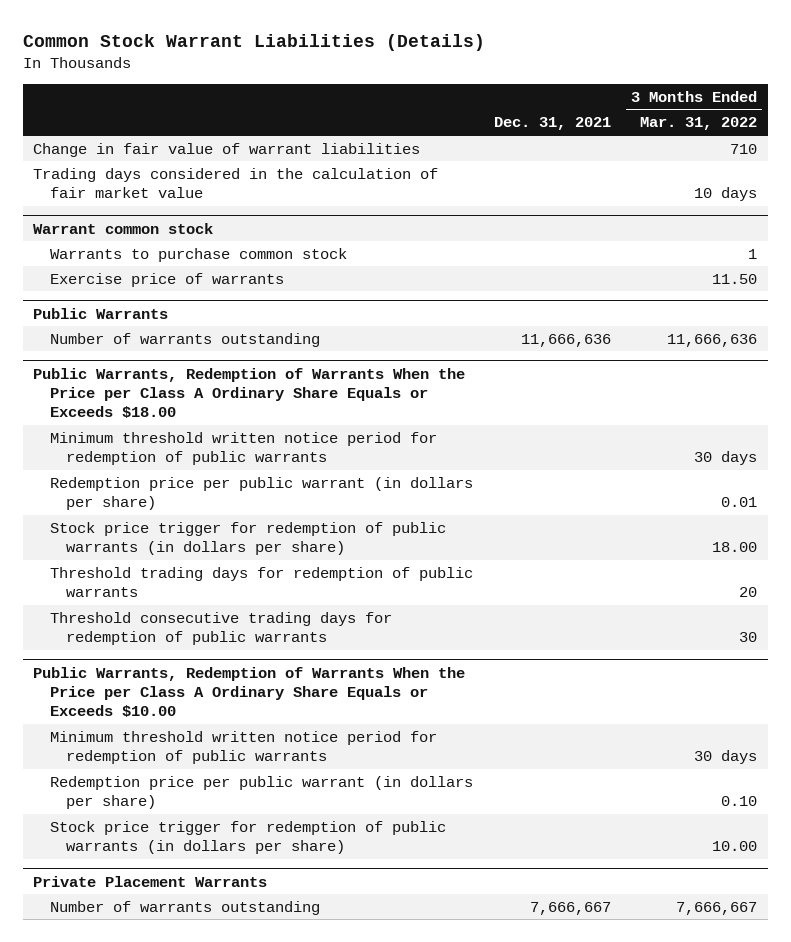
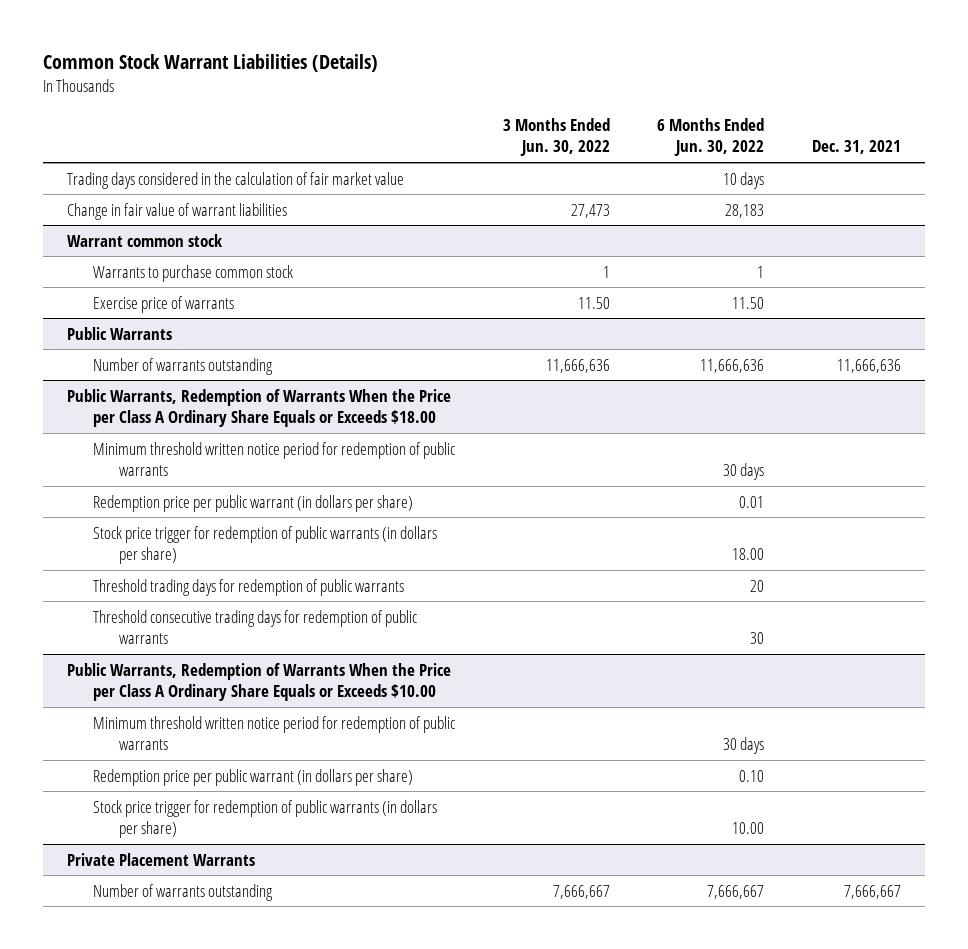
- | Dec. 31, 2021 | 3 Months Ended Mar. 31, 2022
+ | 3 Months Ended Jun. 30, 2022 | 6 Months Ended Jun. 30, 2022 | Dec. 31, 2021
moved down: Change in fair value of warrant liabilities | 27,473 | 28,183 |

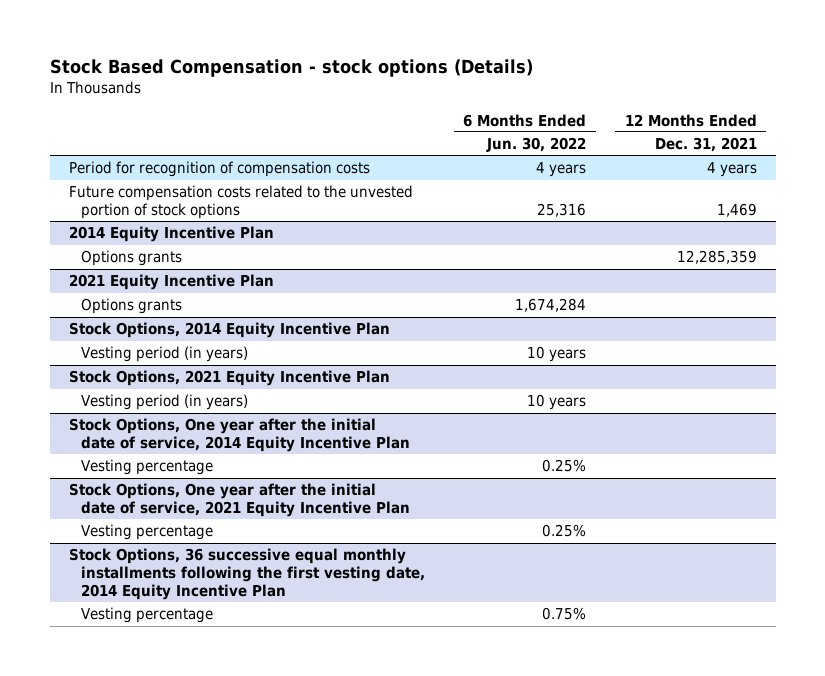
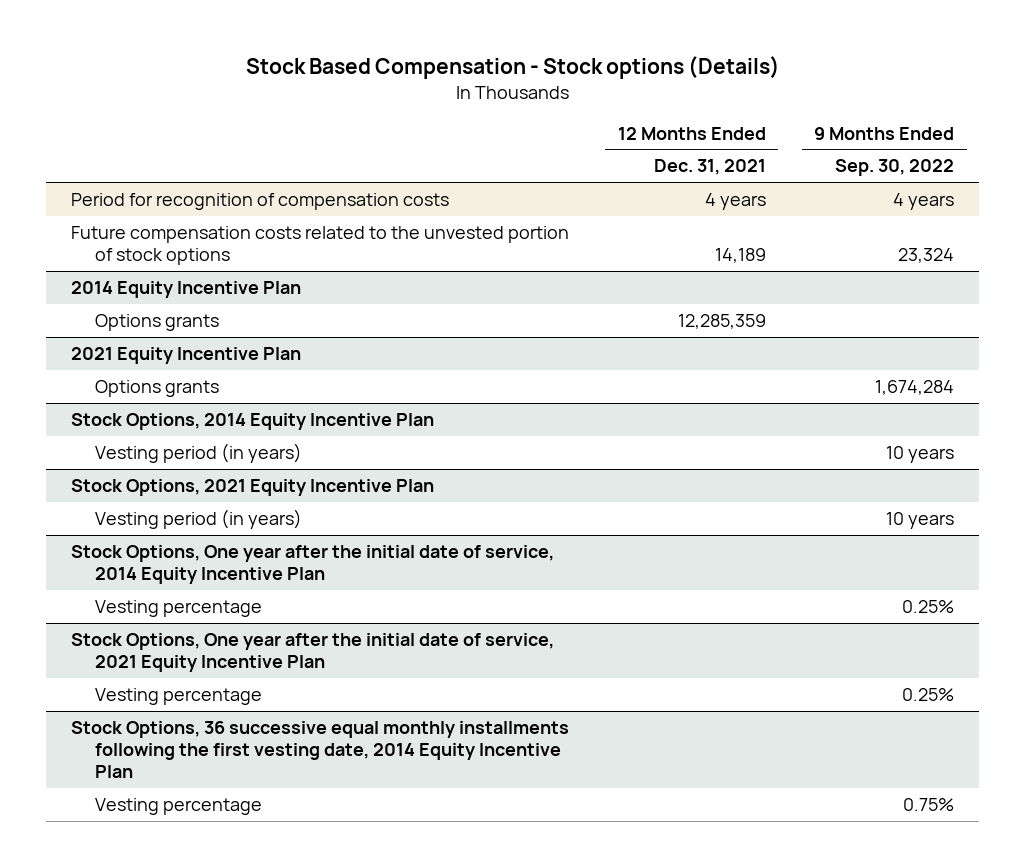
- Stock Based Compensation - stock options (Details)
+ Stock Based Compensation - Stock options (Details)
- | 6 Months Ended Jun. 30, 2022 | 12 Months Ended Dec. 31, 2021
+ | 12 Months Ended Dec. 31, 2021 | 9 Months Ended Sep. 30, 2022
- Future compensation costs related to the unvested portion of stock options | 25,316 | 1,469
+ Future compensation costs related to the unvested portion of stock options | 14,189 | 23,324

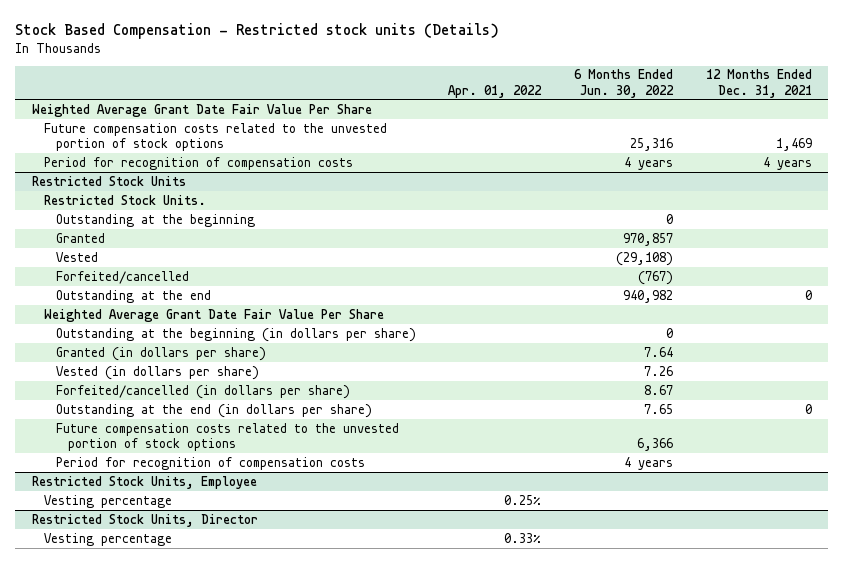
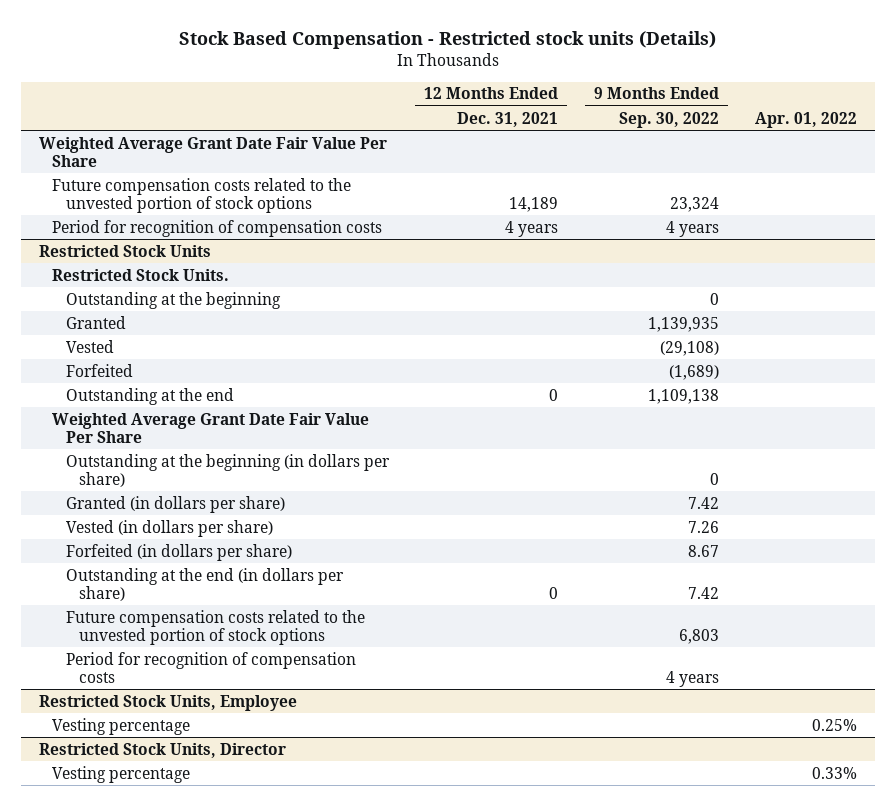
- | Apr. 01, 2022 | 6 Months Ended Jun. 30, 2022 | 12 Months Ended Dec. 31, 2021
+ | 12 Months Ended Dec. 31, 2021 | 9 Months Ended Sep. 30, 2022 | Apr. 01, 2022
- Future compensation costs related to the unvested portion of stock options | | 25,316 | 1,469
+ Future compensation costs related to the unvested portion of stock options | 14,189 | 23,324 |
@ Restricted Stock Units
- Forfeited/cancelled | | (767) |
+ Forfeited | | (1,689) |
- Forfeited/cancelled (in dollars per share) | | 8.67 |
+ Forfeited (in dollars per share) | | 8.67 |

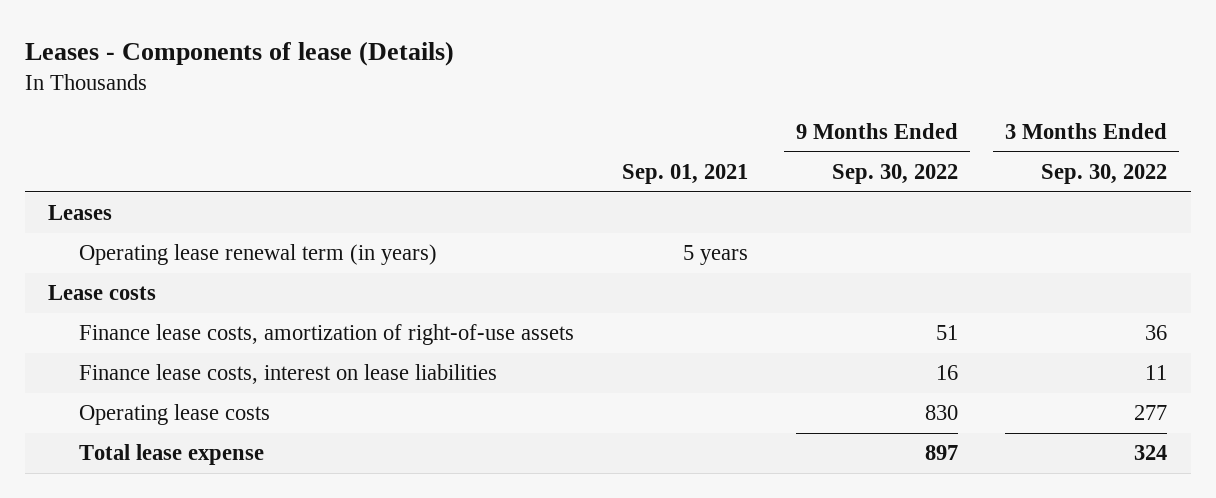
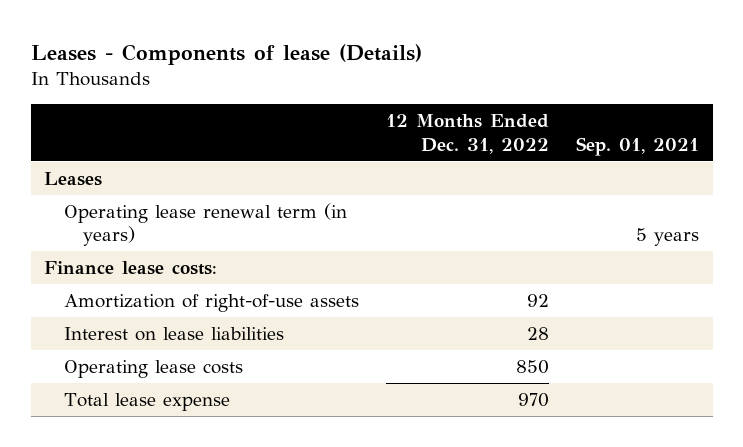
- | Sep. 01, 2021 | 9 Months Ended Sep. 30, 2022 | 3 Months Ended Sep. 30, 2022
+ | 12 Months Ended Dec. 31, 2022 | Sep. 01, 2021
- Lease costs
- Finance lease costs, amortization of right-of-use assets | | 51 | 36
- Finance lease costs, interest on lease liabilities | | 16 | 11
+ Finance lease costs:
+ Amortization of right-of-use assets | 92 |
+ Interest on lease liabilities | 28 |

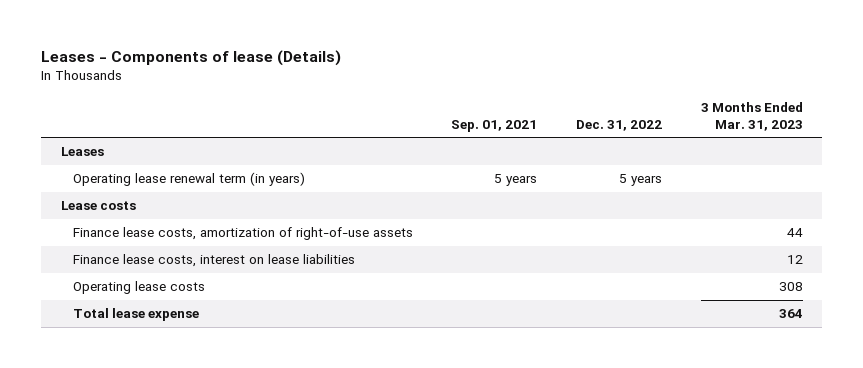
- | 12 Months Ended Dec. 31, 2022 | Sep. 01, 2021
+ | Sep. 01, 2021 | Dec. 31, 2022 | 3 Months Ended Mar. 31, 2023
- Finance lease costs:
- Amortization of right-of-use assets | 92 |
- Interest on lease liabilities | 28 |
+ Lease costs
+ Finance lease costs, amortization of right-of-use assets | | | 44
+ Finance lease costs, interest on lease liabilities | | | 12

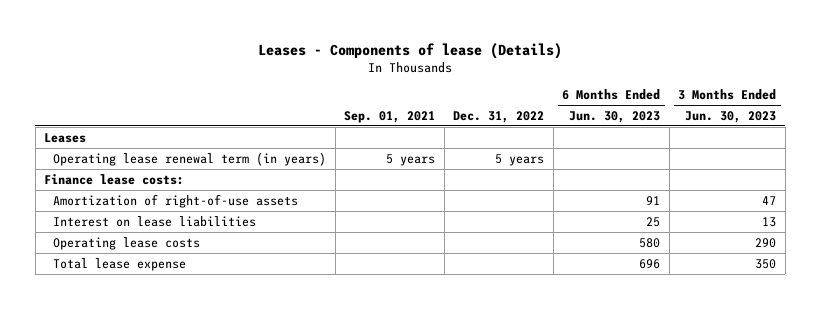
- | Sep. 01, 2021 | Dec. 31, 2022 | 3 Months Ended Mar. 31, 2023
+ | Sep. 01, 2021 | Dec. 31, 2022 | 6 Months Ended Jun. 30, 2023 | 3 Months Ended Jun. 30, 2023
- Lease costs
- Finance lease costs, amortization of right-of-use assets | | | 44
- Finance lease costs, interest on lease liabilities | | | 12
+ Finance lease costs:
+ Amortization of right-of-use assets | | | 91 | 47
+ Interest on lease liabilities | | | 25 | 13

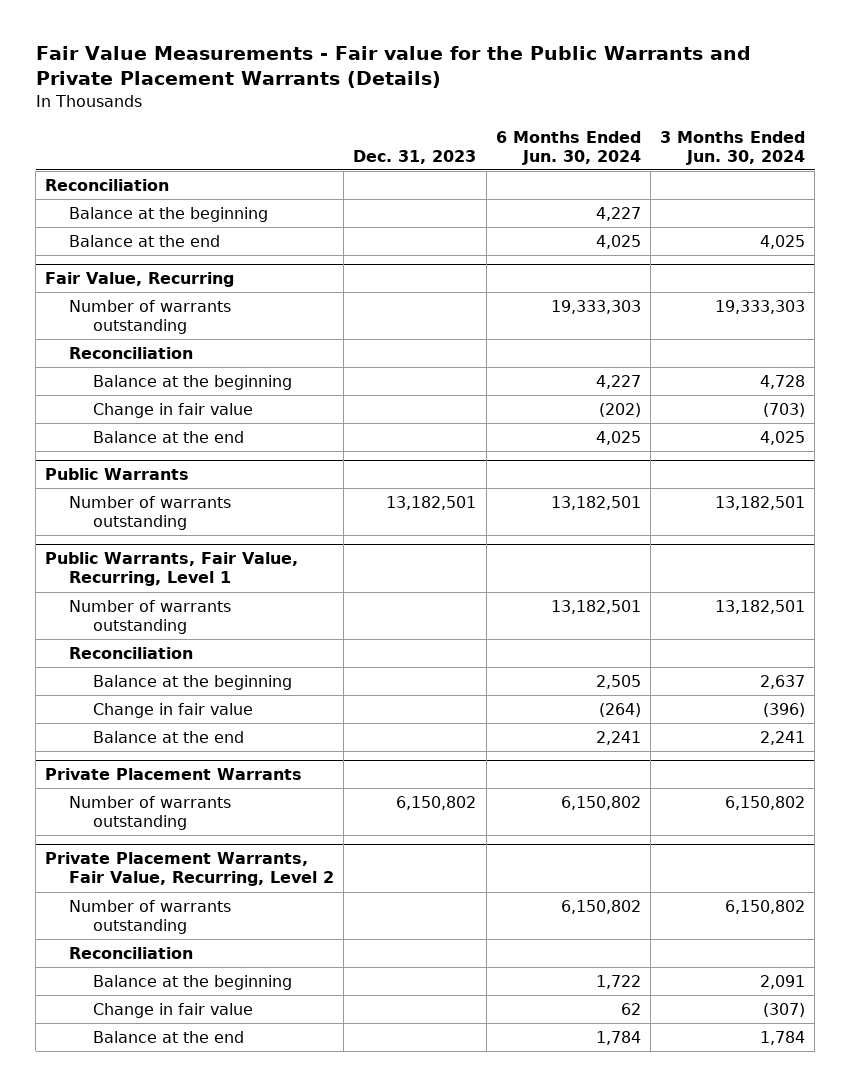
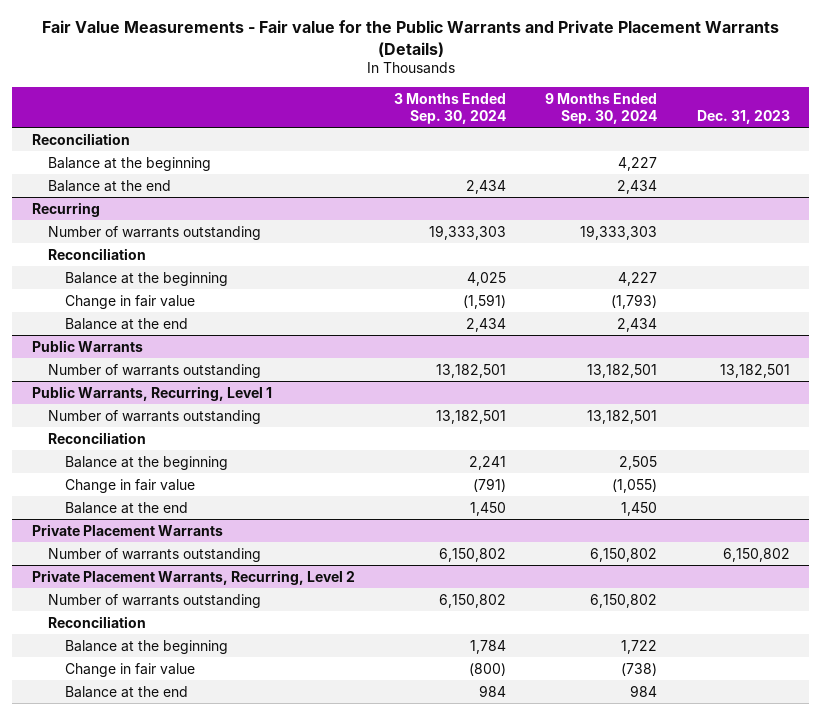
- | Dec. 31, 2023 | 6 Months Ended Jun. 30, 2024 | 3 Months Ended Jun. 30, 2024
+ | 3 Months Ended Sep. 30, 2024 | 9 Months Ended Sep. 30, 2024 | Dec. 31, 2023
- Fair Value, Recurring
+ Recurring
- Public Warrants, Fair Value, Recurring, Level 1
+ Public Warrants, Recurring, Level 1
- Private Placement Warrants, Fair Value, Recurring, Level 2
+ Private Placement Warrants, Recurring, Level 2

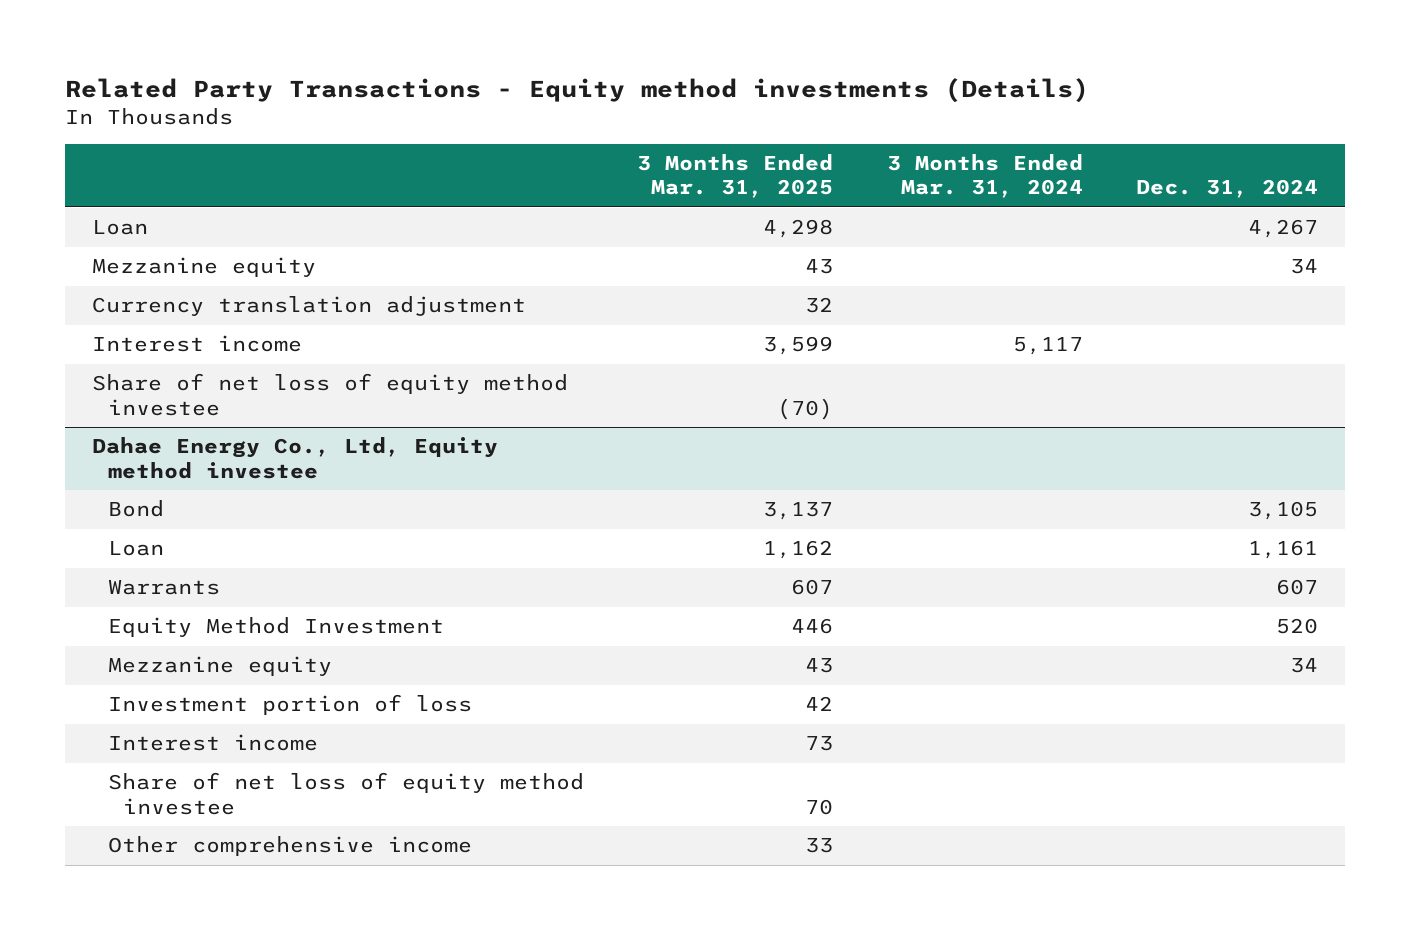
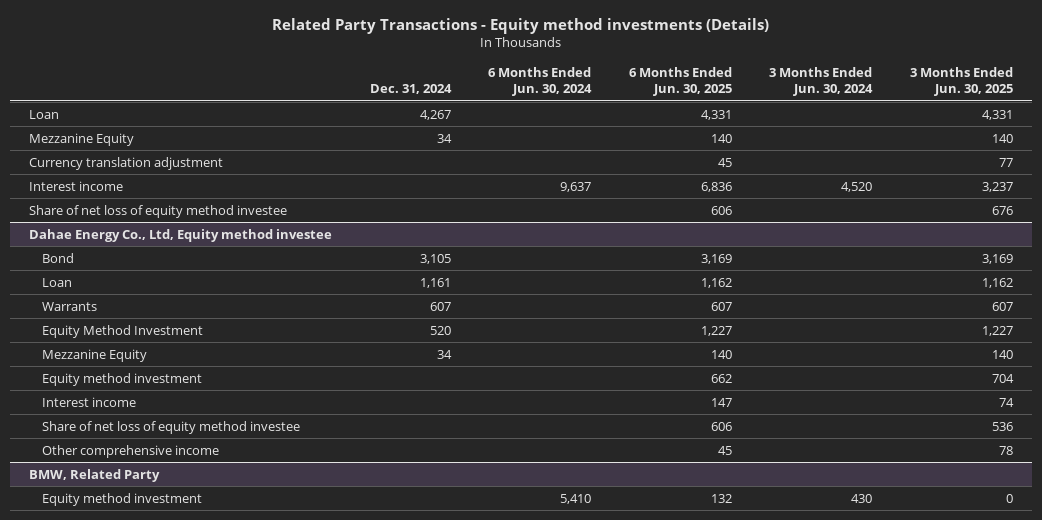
- | 3 Months Ended Mar. 31, 2025 | 3 Months Ended Mar. 31, 2024 | Dec. 31, 2024
+ | Dec. 31, 2024 | 6 Months Ended Jun. 30, 2024 | 6 Months Ended Jun. 30, 2025 | 3 Months Ended Jun. 30, 2024 | 3 Months Ended Jun. 30, 2025
- Mezzanine equity | 43 | | 34
+ Mezzanine Equity | 34 | | 140 | | 140
@ Dahae Energy Co., Ltd, Equity method investee
- Mezzanine equity | 43 | | 34
- Investment portion of loss | 42 | |
+ Mezzanine Equity | 34 | | 140 | | 140
+ Equity method investment | | | 662 | | 704
+ BMW, Related Party
+ Equity method investment | | 5,410 | 132 | 430 | 0

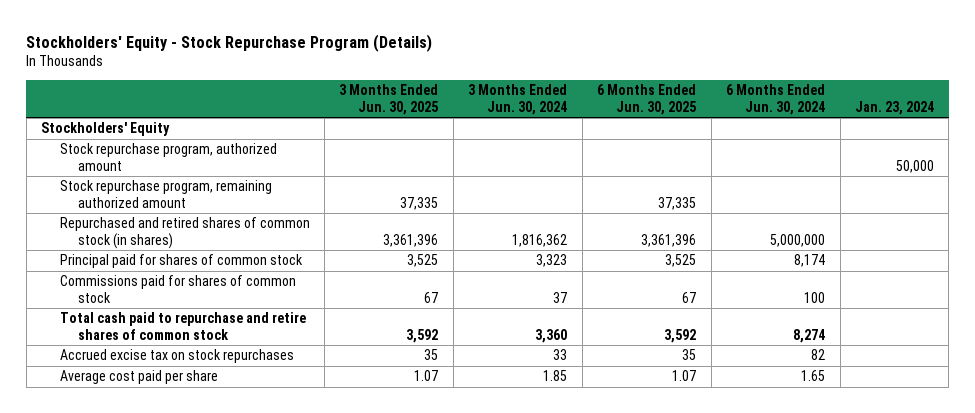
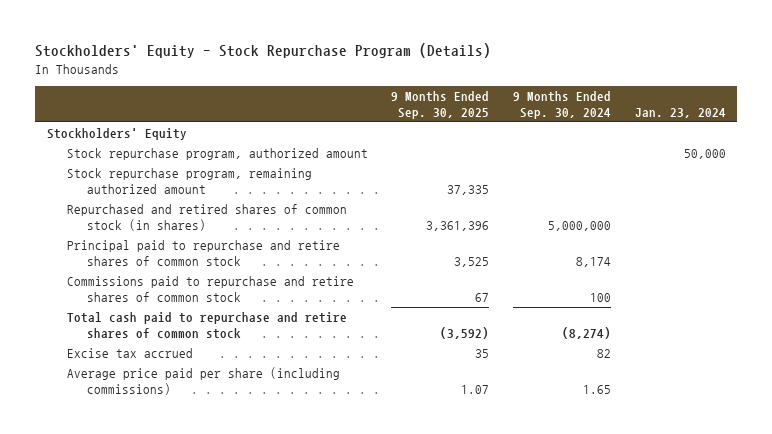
- | 3 Months Ended Jun. 30, 2025 | 3 Months Ended Jun. 30, 2024 | 6 Months Ended Jun. 30, 2025 | 6 Months Ended Jun. 30, 2024 | Jan. 23, 2024
+ | 9 Months Ended Sep. 30, 2025 | 9 Months Ended Sep. 30, 2024 | Jan. 23, 2024
- Principal paid for shares of common stock | 3,525 | 3,323 | 3,525 | 8,174 |
- Commissions paid for shares of common stock | 67 | 37 | 67 | 100 |
+ Principal paid to repurchase and retire shares of common stock | 3,525 | 8,174 |
+ Commissions paid to repurchase and retire shares of common stock | 67 | 100 |
- Accrued excise tax on stock repurchases | 35 | 33 | 35 | 82 |
- Average cost paid per share | 1.07 | 1.85 | 1.07 | 1.65 |
+ Excise tax accrued | 35 | 82 |
+ Average price paid per share (including commissions) | 1.07 | 1.65 |

